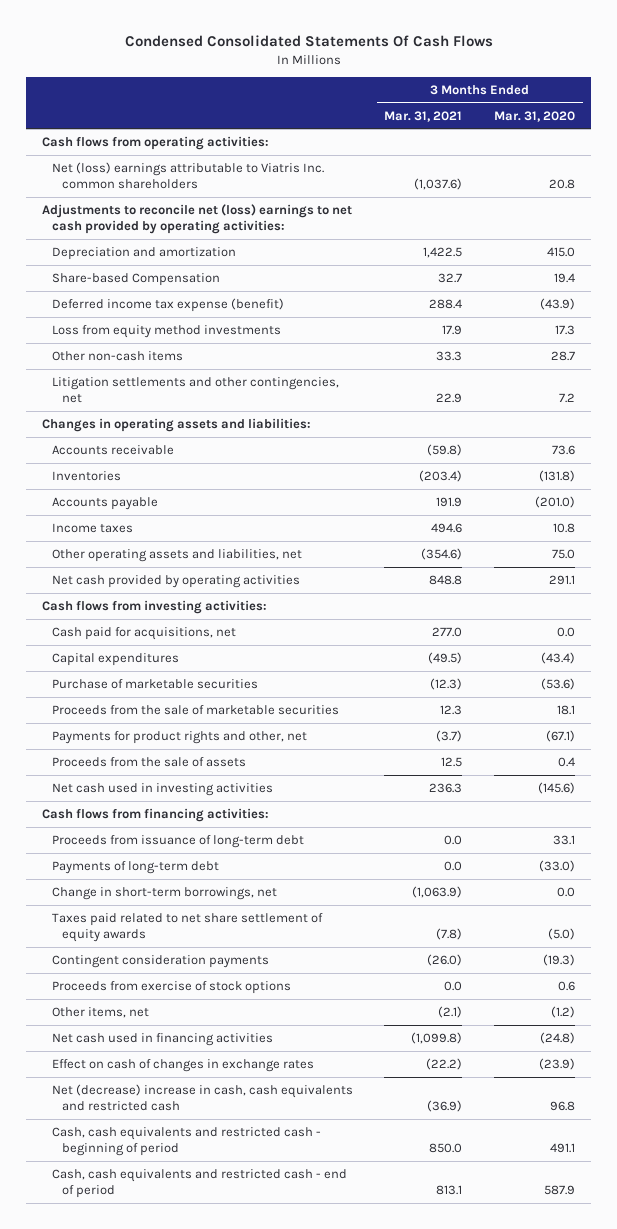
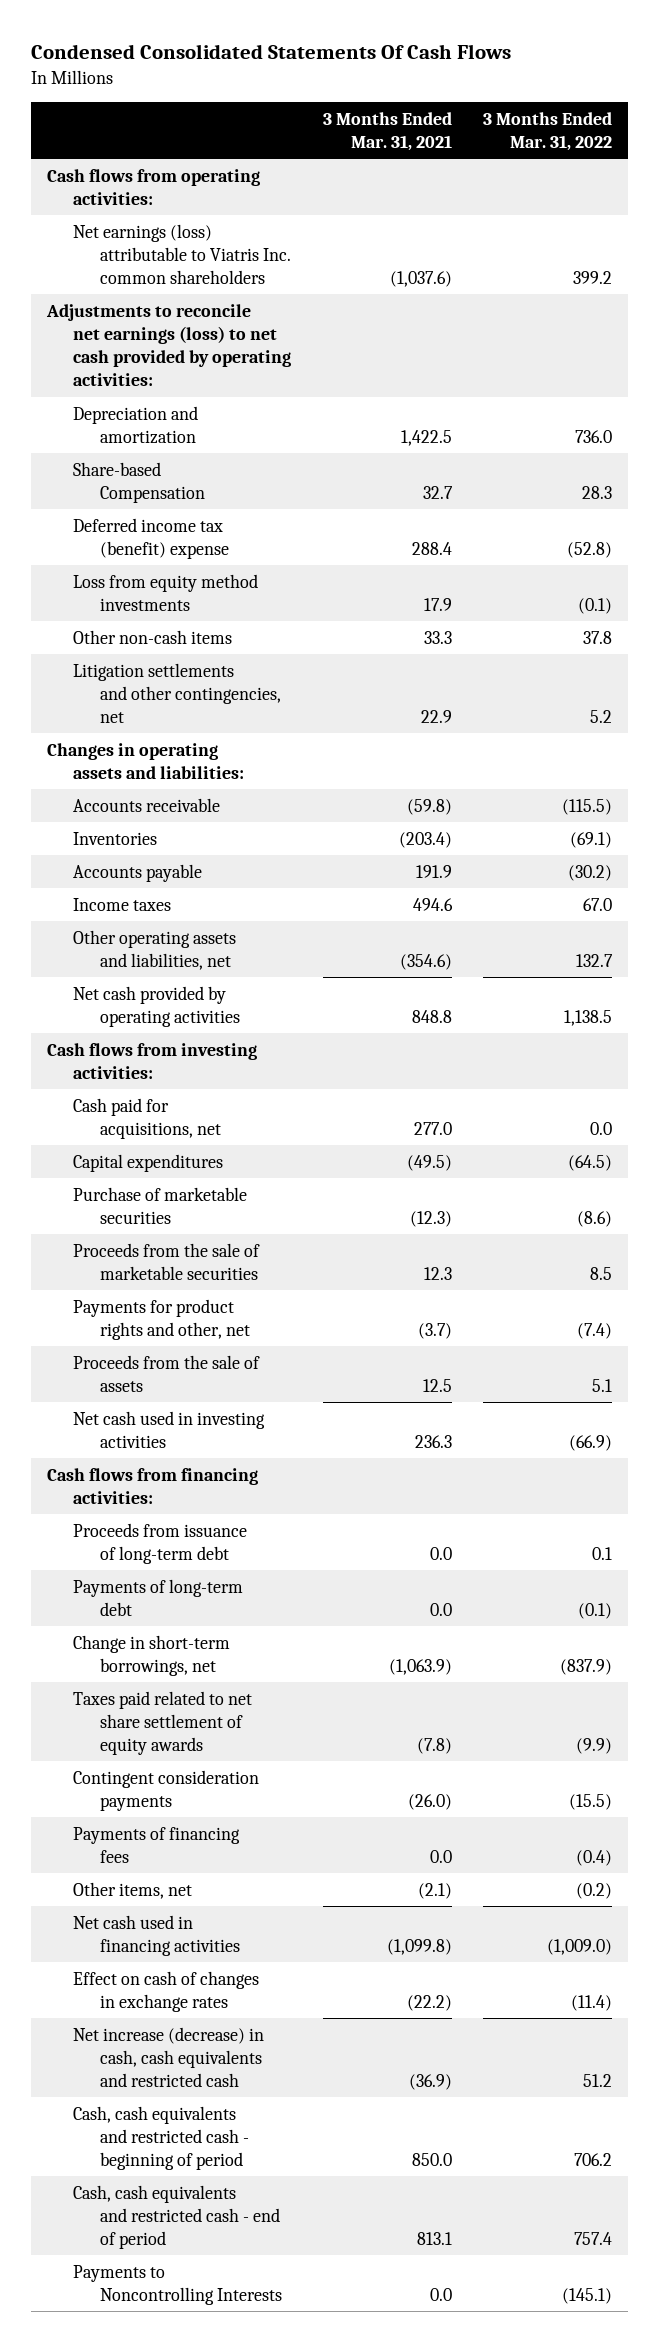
- | 3 Months Ended Mar. 31, 2021 | 3 Months Ended Mar. 31, 2020
+ | 3 Months Ended Mar. 31, 2021 | 3 Months Ended Mar. 31, 2022
- Net (loss) earnings attributable to Viatris Inc. common shareholders | (1,037.6) | 20.8
- Adjustments to reconcile net (loss) earnings to net cash provided by operating activities:
+ Net earnings (loss) attributable to Viatris Inc. common shareholders | (1,037.6) | 399.2
+ Adjustments to reconcile net earnings (loss) to net cash provided by operating activities:
- Deferred income tax expense (benefit) | 288.4 | (43.9)
+ Deferred income tax (benefit) expense | 288.4 | (52.8)
- Proceeds from exercise of stock options | 0.0 | 0.6
+ Payments of financing fees | 0.0 | (0.4)
- Net (decrease) increase in cash, cash equivalents and restricted cash | (36.9) | 96.8
+ Net increase (decrease) in cash, cash equivalents and restricted cash | (36.9) | 51.2
+ Payments to Noncontrolling Interests | 0.0 | (145.1)

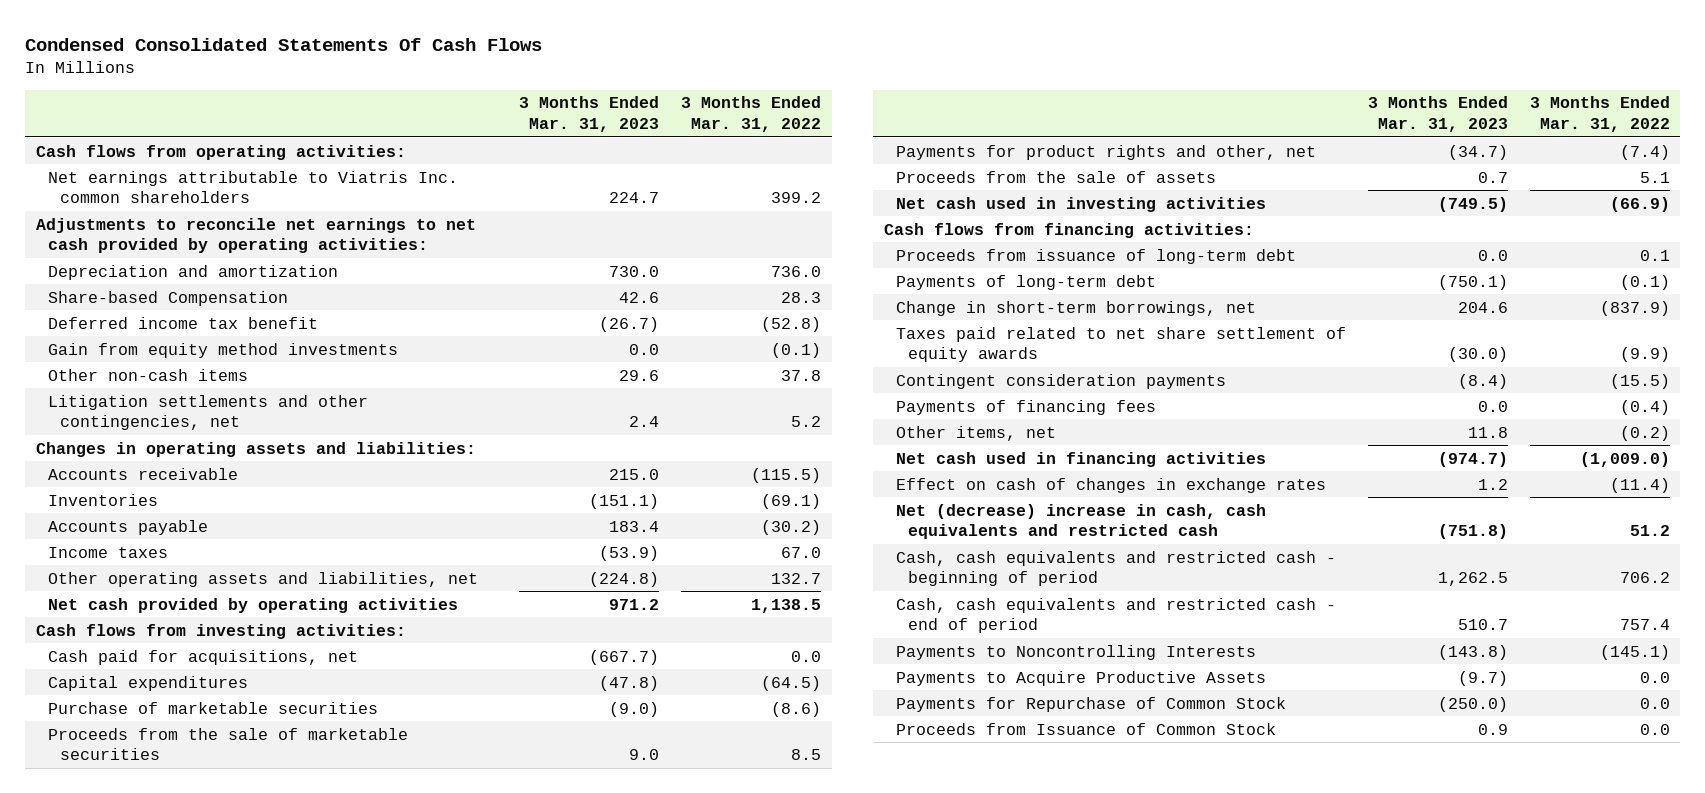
- | 3 Months Ended Mar. 31, 2021 | 3 Months Ended Mar. 31, 2022
+ | 3 Months Ended Mar. 31, 2023 | 3 Months Ended Mar. 31, 2022
- Net earnings (loss) attributable to Viatris Inc. common shareholders | (1,037.6) | 399.2
- Adjustments to reconcile net earnings (loss) to net cash provided by operating activities:
+ Net earnings attributable to Viatris Inc. common shareholders | 224.7 | 399.2
+ Adjustments to reconcile net earnings to net cash provided by operating activities:
- Deferred income tax (benefit) expense | 288.4 | (52.8)
- Loss from equity method investments | 17.9 | (0.1)
+ Deferred income tax benefit | (26.7) | (52.8)
+ Gain from equity method investments | 0.0 | (0.1)
- Net increase (decrease) in cash, cash equivalents and restricted cash | (36.9) | 51.2
+ Net (decrease) increase in cash, cash equivalents and restricted cash | (751.8) | 51.2
+ Payments to Acquire Productive Assets | (9.7) | 0.0
+ Payments for Repurchase of Common Stock | (250.0) | 0.0
+ Proceeds from Issuance of Common Stock | 0.9 | 0.0

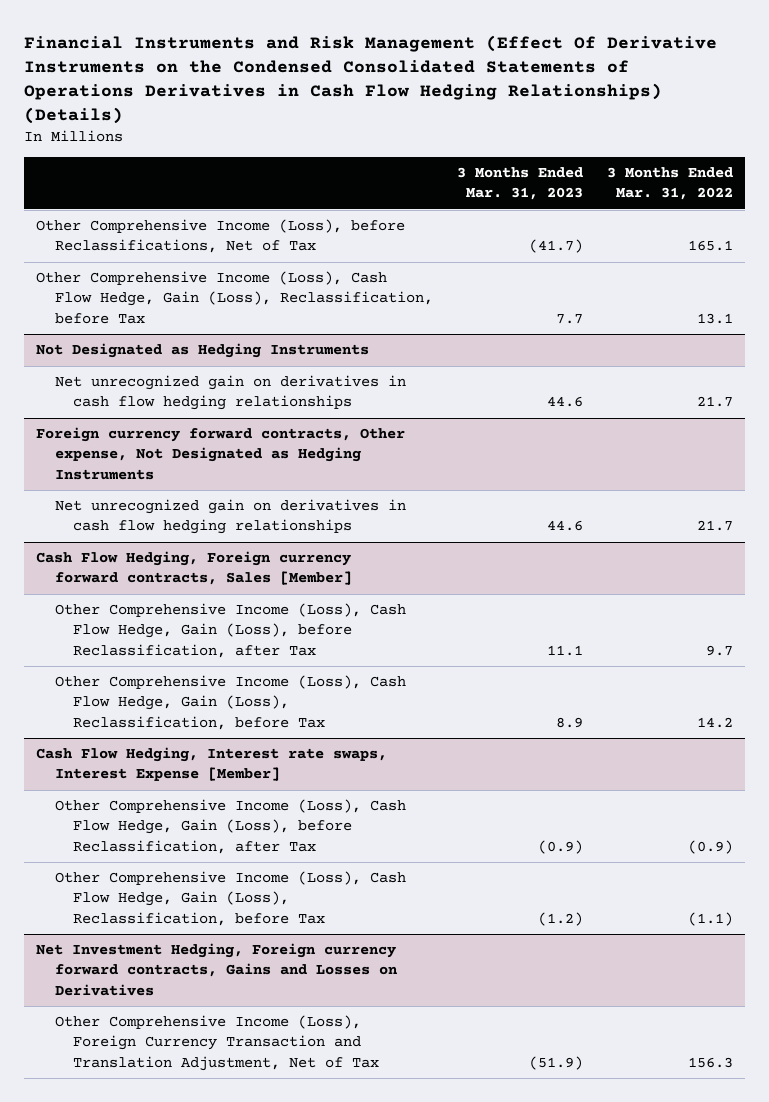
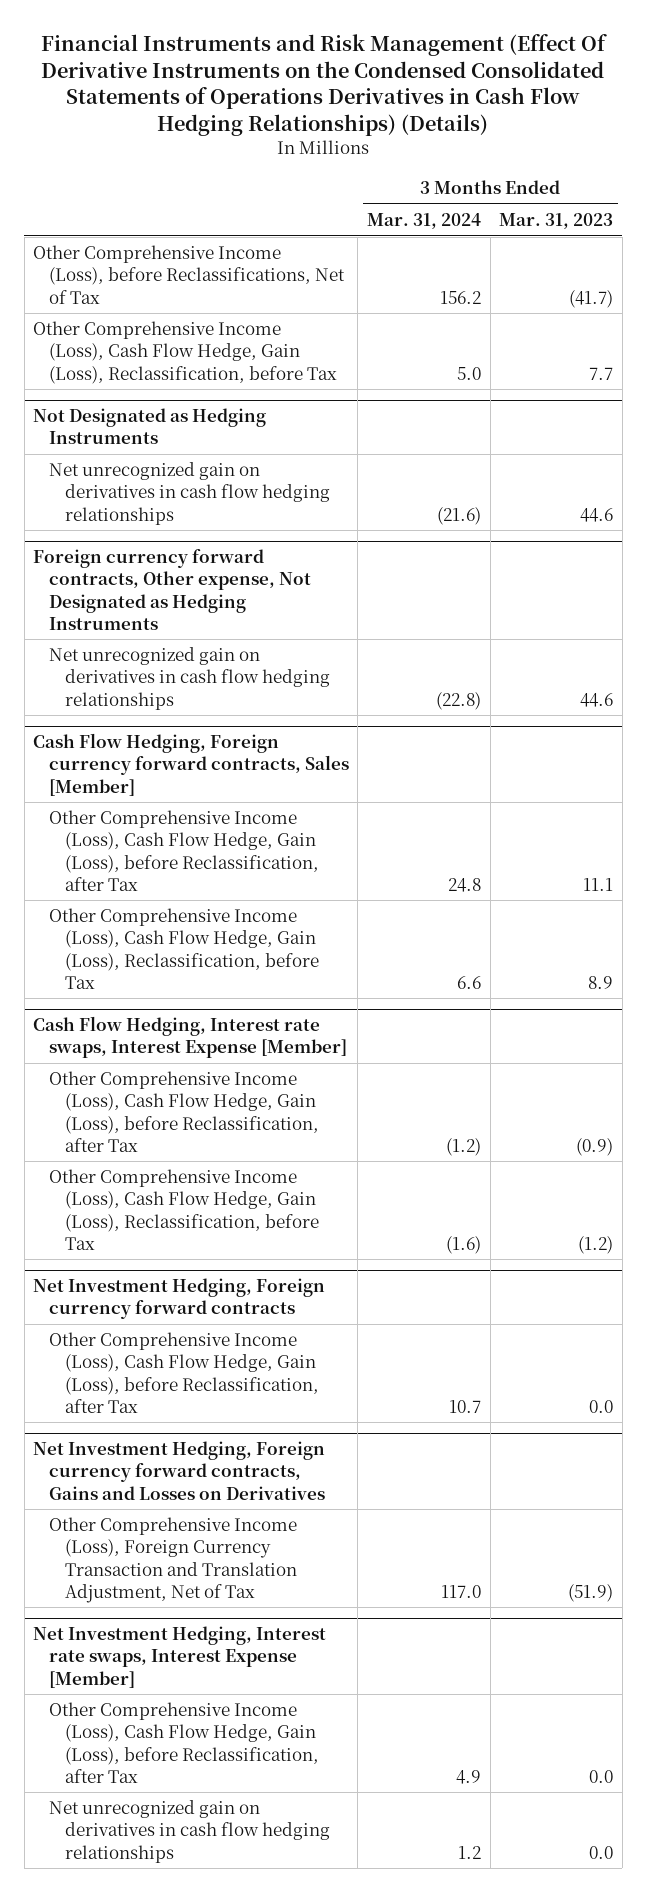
- | 3 Months Ended Mar. 31, 2023 | 3 Months Ended Mar. 31, 2022
+ | 3 Months Ended Mar. 31, 2024 | 3 Months Ended Mar. 31, 2023
+ Net Investment Hedging, Foreign currency forward contracts
+ Other Comprehensive Income (Loss), Cash Flow Hedge, Gain (Loss), before Reclassification, after Tax | 10.7 | 0.0
+ Net Investment Hedging, Interest rate swaps, Interest Expense [Member]
+ Other Comprehensive Income (Loss), Cash Flow Hedge, Gain (Loss), before Reclassification, after Tax | 4.9 | 0.0
+ Net unrecognized gain on derivatives in cash flow hedging relationships | 1.2 | 0.0

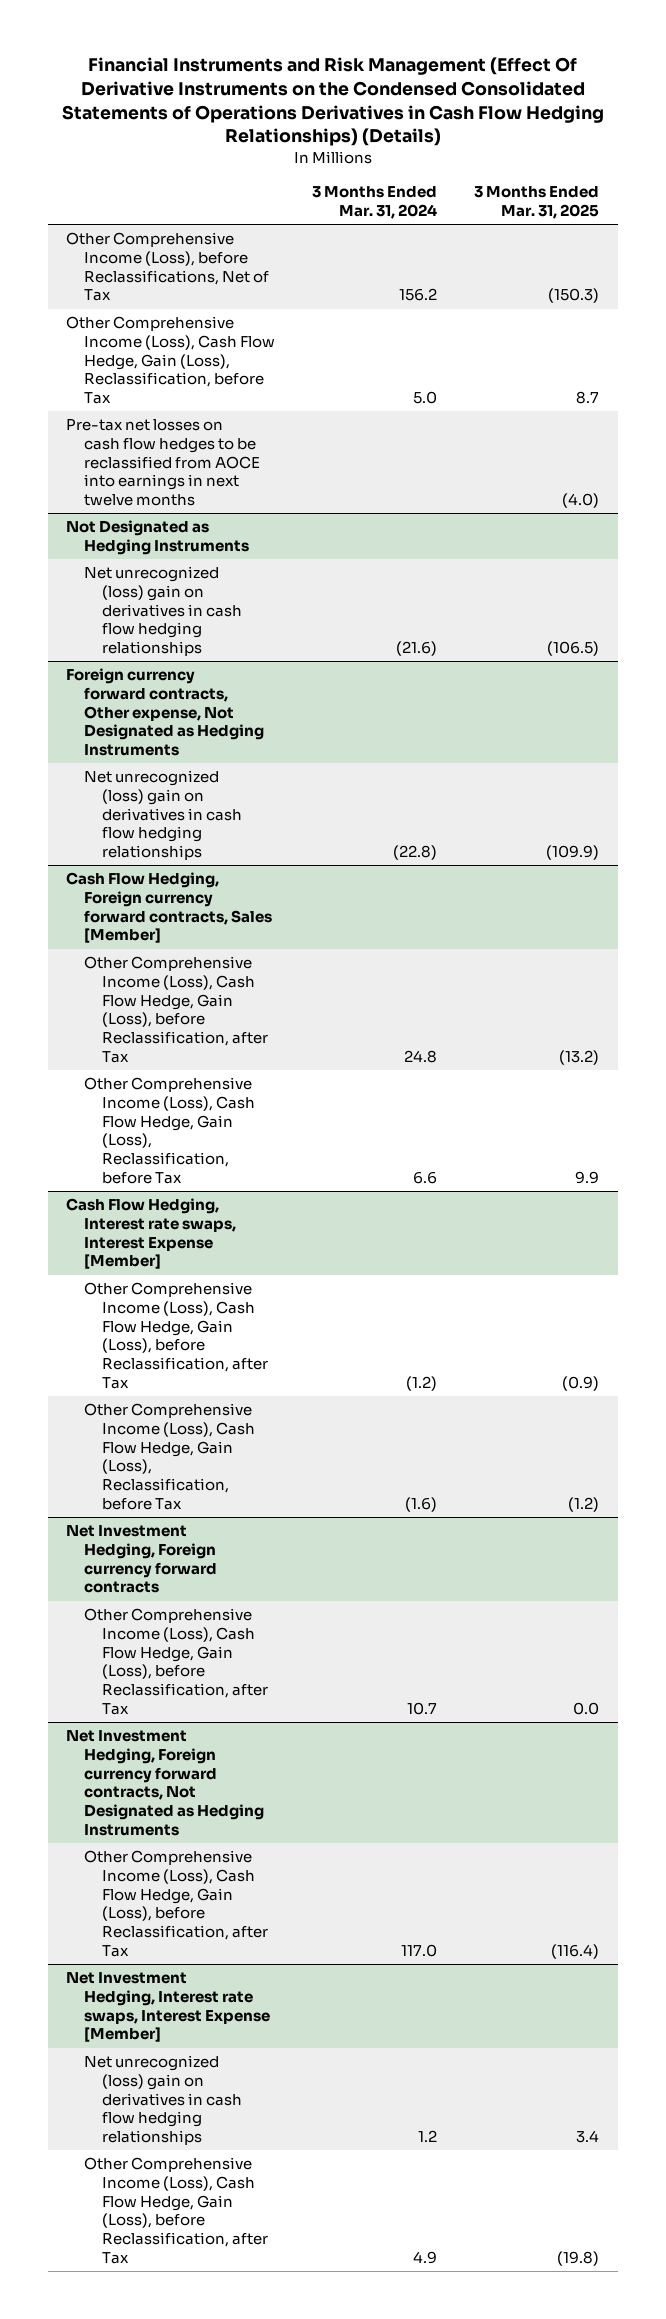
- | 3 Months Ended Mar. 31, 2024 | 3 Months Ended Mar. 31, 2023
+ | 3 Months Ended Mar. 31, 2024 | 3 Months Ended Mar. 31, 2025
+ Pre-tax net losses on cash flow hedges to be reclassified from AOCE into earnings in next twelve months | | (4.0)
@ Not Designated as Hedging Instruments
- Net unrecognized gain on derivatives in cash flow hedging relationships | (21.6) | 44.6
+ Net unrecognized (loss) gain on derivatives in cash flow hedging relationships | (21.6) | (106.5)
@ Foreign currency forward contracts, Other expense, Not Designated as Hedging Instruments
- Net unrecognized gain on derivatives in cash flow hedging relationships | (22.8) | 44.6
+ Net unrecognized (loss) gain on derivatives in cash flow hedging relationships | (22.8) | (109.9)
- Net Investment Hedging, Foreign currency forward contracts, Gains and Losses on Derivatives
- Other Comprehensive Income (Loss), Foreign Currency Transaction and Translation Adjustment, Net of Tax | 117.0 | (51.9)
+ Net Investment Hedging, Foreign currency forward contracts, Not Designated as Hedging Instruments
+ Other Comprehensive Income (Loss), Cash Flow Hedge, Gain (Loss), before Reclassification, after Tax | 117.0 | (116.4)
@ Net Investment Hedging, Interest rate swaps, Interest Expense [Member]
+ Net unrecognized (loss) gain on derivatives in cash flow hedging relationships | 1.2 | 3.4
- Net unrecognized gain on derivatives in cash flow hedging relationships | 1.2 | 0.0

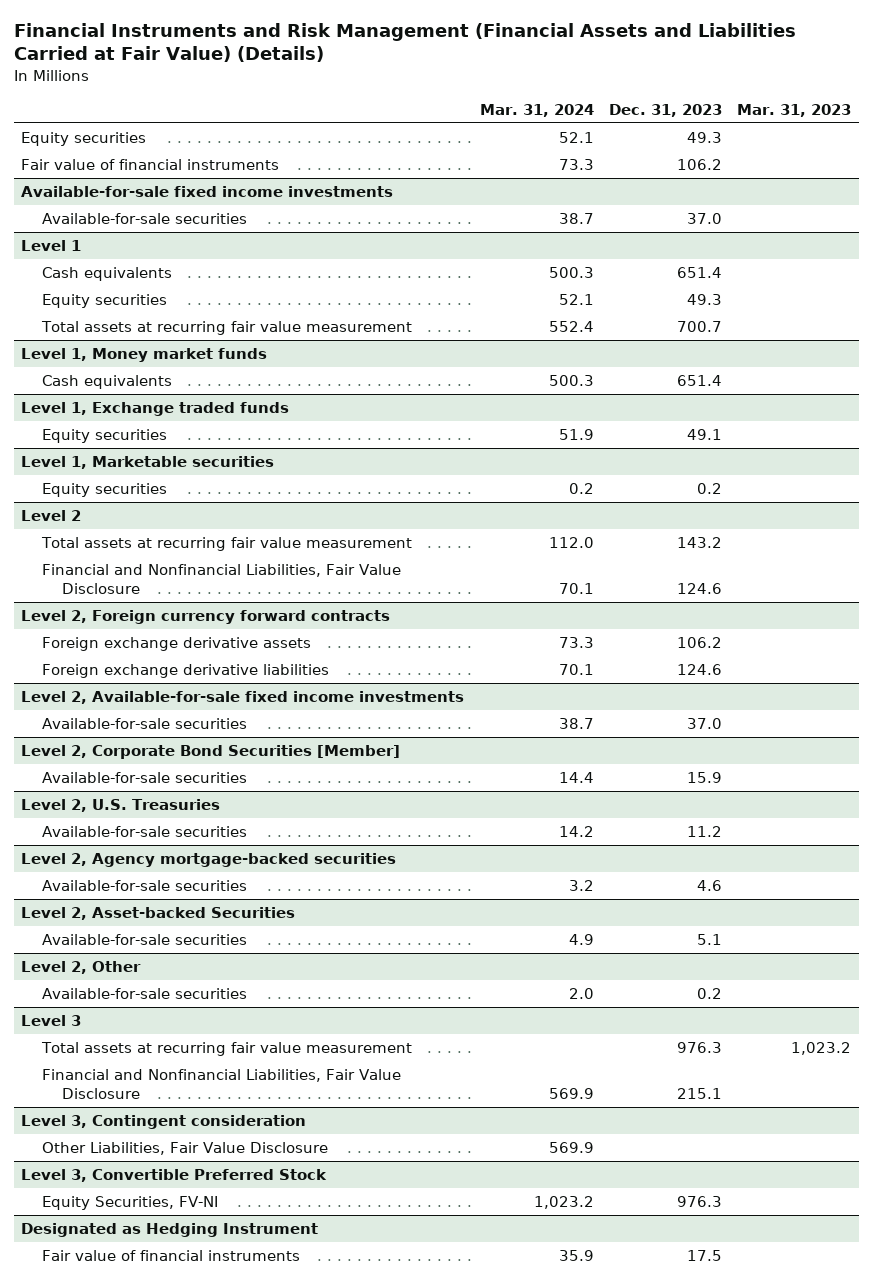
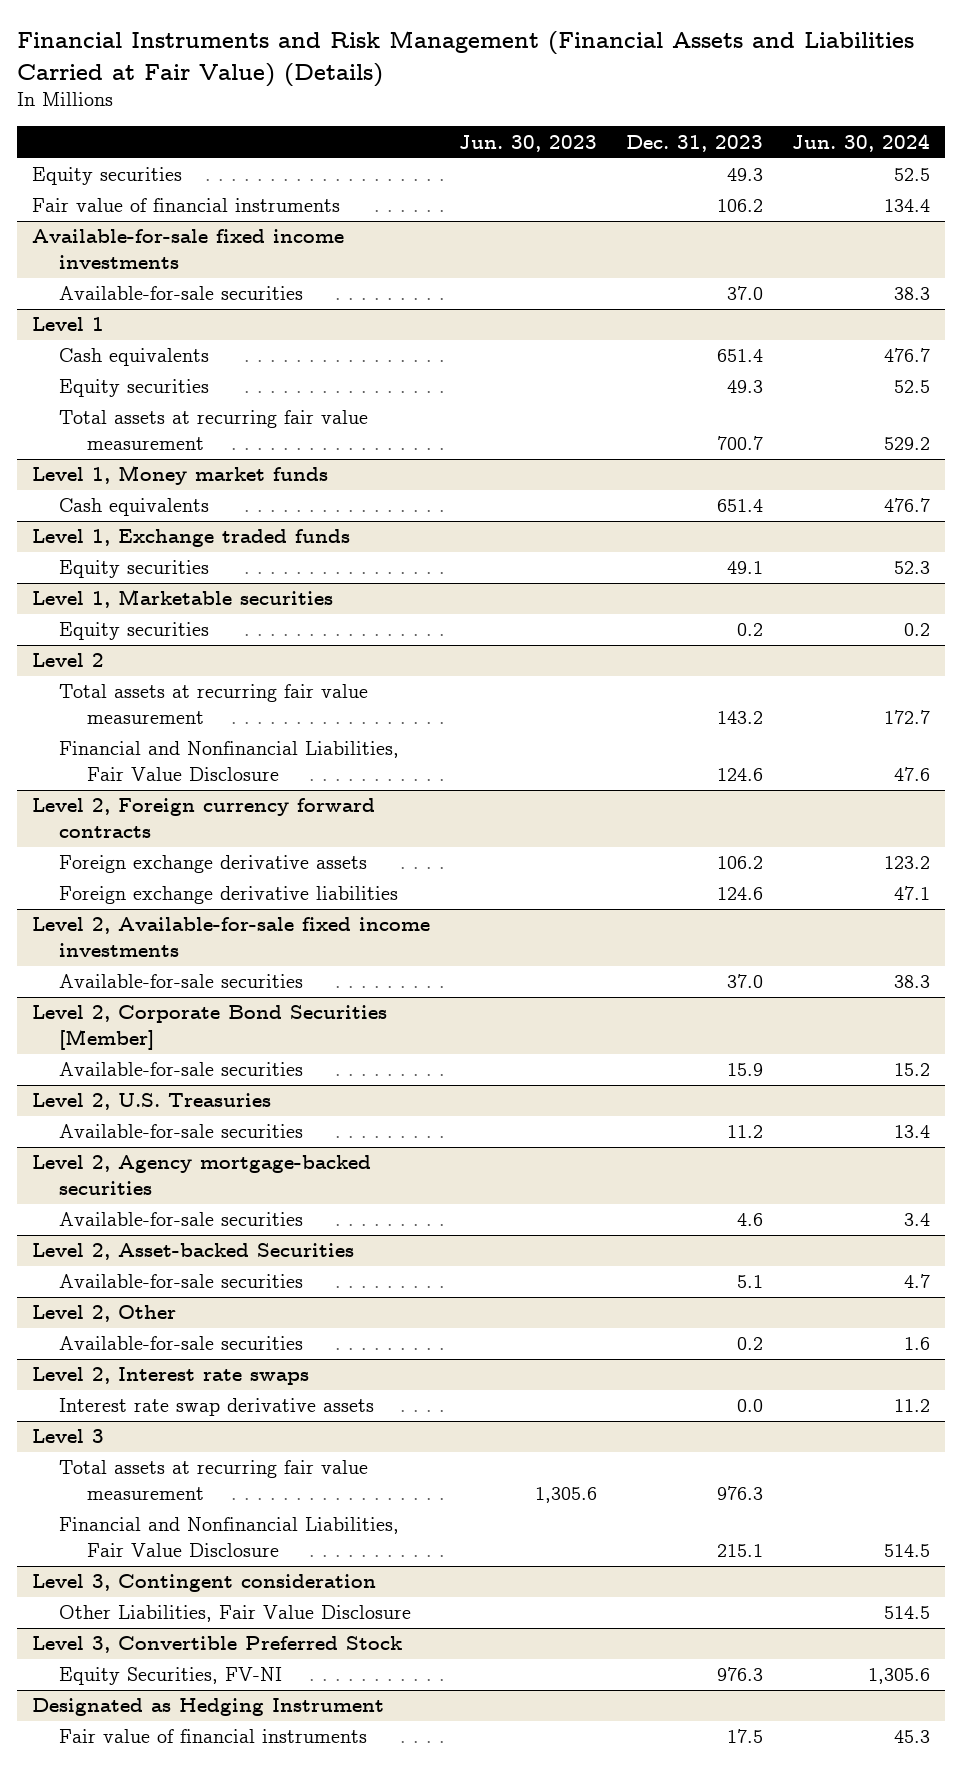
- | Mar. 31, 2024 | Dec. 31, 2023 | Mar. 31, 2023
+ | Jun. 30, 2023 | Dec. 31, 2023 | Jun. 30, 2024
+ Level 2, Interest rate swaps
+ Interest rate swap derivative assets | | 0.0 | 11.2

